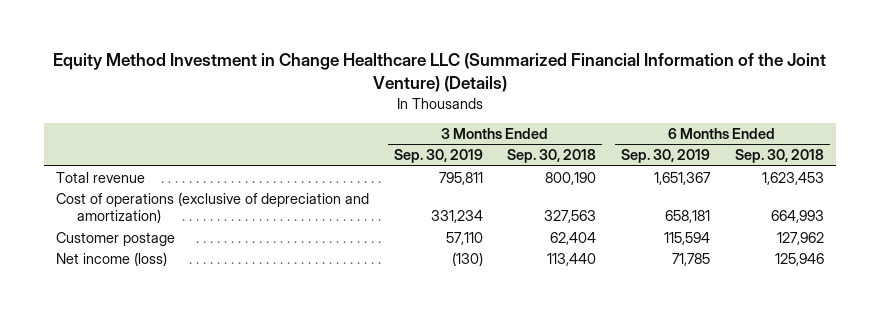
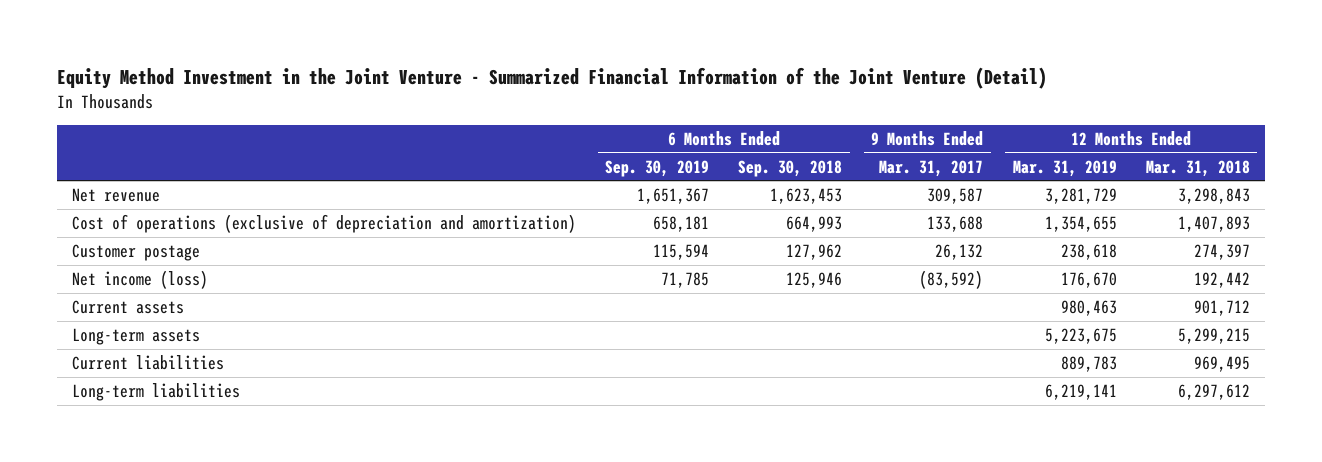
- Equity Method Investment in Change Healthcare LLC (Summarized Financial Information of the Joint Venture) (Details)
+ Equity Method Investment in the Joint Venture - Summarized Financial Information of the Joint Venture (Detail)
- | 3 Months Ended Sep. 30, 2019 | 3 Months Ended Sep. 30, 2018 | 6 Months Ended Sep. 30, 2019 | 6 Months Ended Sep. 30, 2018
+ | 6 Months Ended Sep. 30, 2019 | 6 Months Ended Sep. 30, 2018 | 9 Months Ended Mar. 31, 2017 | 12 Months Ended Mar. 31, 2019 | 12 Months Ended Mar. 31, 2018
- Total revenue | 795,811 | 800,190 | 1,651,367 | 1,623,453
+ Net revenue | 1,651,367 | 1,623,453 | 309,587 | 3,281,729 | 3,298,843
+ Current assets | | | | 980,463 | 901,712
+ Long-term assets | | | | 5,223,675 | 5,299,215
+ Current liabilities | | | | 889,783 | 969,495
+ Long-term liabilities | | | | 6,219,141 | 6,297,612

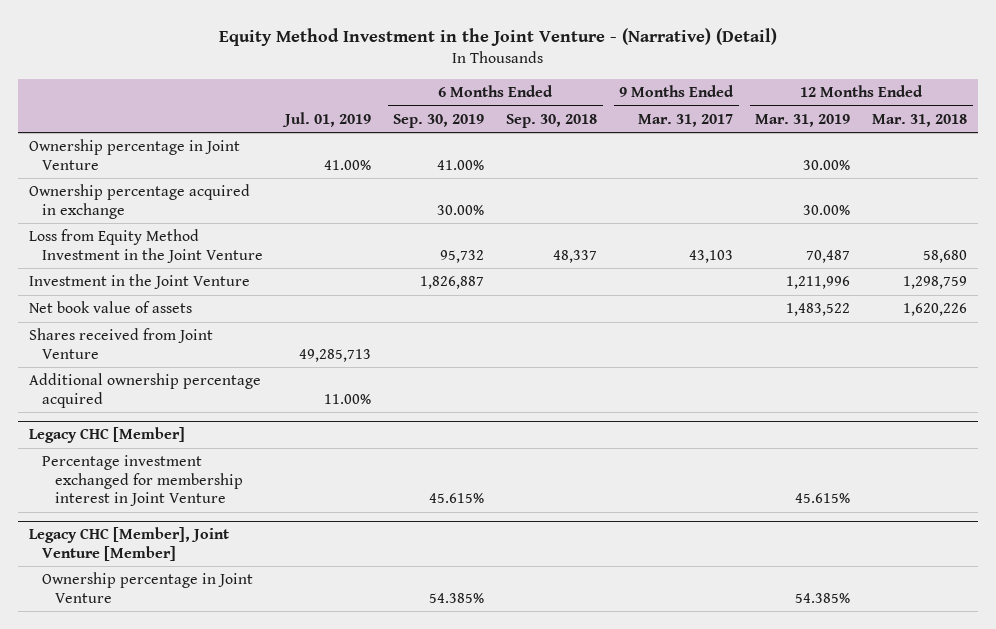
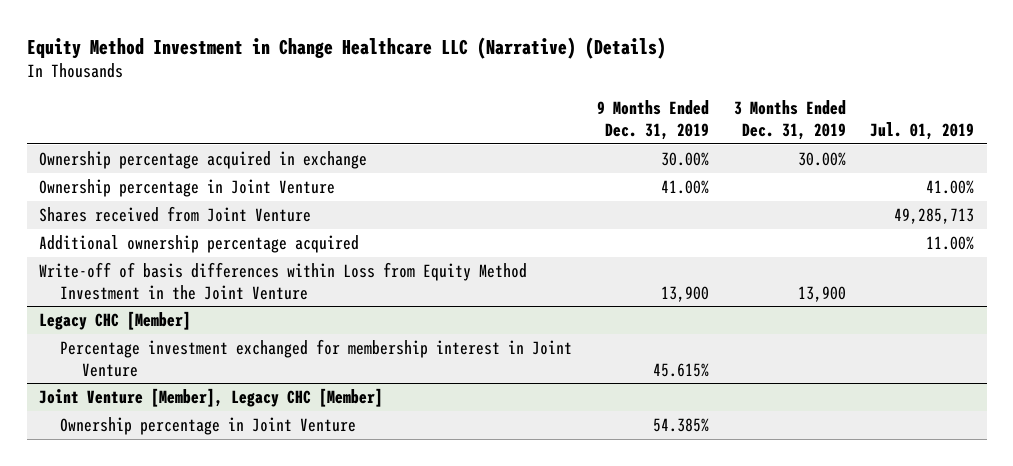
- Equity Method Investment in the Joint Venture - (Narrative) (Detail)
+ Equity Method Investment in Change Healthcare LLC (Narrative) (Details)
- | Jul. 01, 2019 | 6 Months Ended Sep. 30, 2019 | 6 Months Ended Sep. 30, 2018 | 9 Months Ended Mar. 31, 2017 | 12 Months Ended Mar. 31, 2019 | 12 Months Ended Mar. 31, 2018
+ | 9 Months Ended Dec. 31, 2019 | 3 Months Ended Dec. 31, 2019 | Jul. 01, 2019
- Loss from Equity Method Investment in the Joint Venture | | 95,732 | 48,337 | 43,103 | 70,487 | 58,680
- Investment in the Joint Venture | | 1,826,887 | | | 1,211,996 | 1,298,759
- Net book value of assets | | | | | 1,483,522 | 1,620,226
moved down: Ownership percentage in Joint Venture | 41.00% | | 41.00%
+ Write-off of basis differences within Loss from Equity Method Investment in the Joint Venture | 13,900 | 13,900 |
- Legacy CHC [Member], Joint Venture [Member]
+ Joint Venture [Member], Legacy CHC [Member]

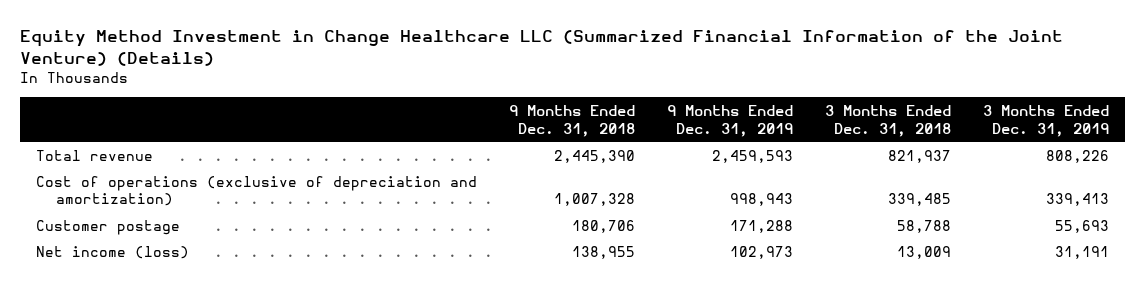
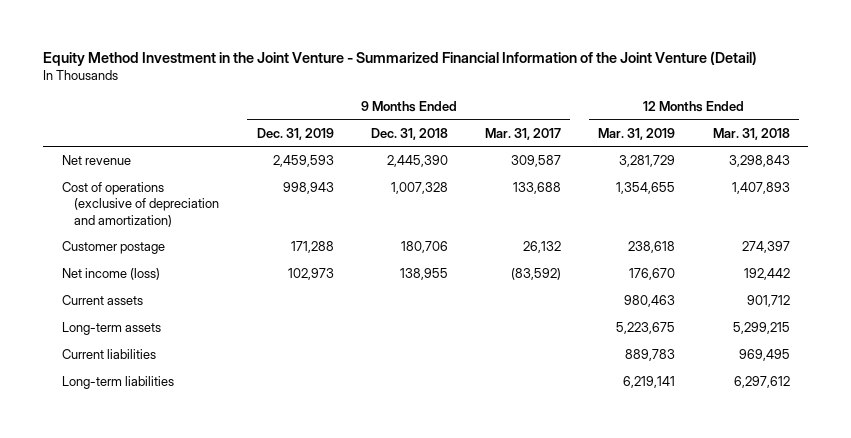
- Equity Method Investment in Change Healthcare LLC (Summarized Financial Information of the Joint Venture) (Details)
+ Equity Method Investment in the Joint Venture - Summarized Financial Information of the Joint Venture (Detail)
- | 9 Months Ended Dec. 31, 2018 | 9 Months Ended Dec. 31, 2019 | 3 Months Ended Dec. 31, 2018 | 3 Months Ended Dec. 31, 2019
+ | 9 Months Ended Dec. 31, 2019 | 9 Months Ended Dec. 31, 2018 | 9 Months Ended Mar. 31, 2017 | 12 Months Ended Mar. 31, 2019 | 12 Months Ended Mar. 31, 2018
- Total revenue | 2,445,390 | 2,459,593 | 821,937 | 808,226
+ Net revenue | 2,459,593 | 2,445,390 | 309,587 | 3,281,729 | 3,298,843
+ Current assets | | | | 980,463 | 901,712
+ Long-term assets | | | | 5,223,675 | 5,299,215
+ Current liabilities | | | | 889,783 | 969,495
+ Long-term liabilities | | | | 6,219,141 | 6,297,612

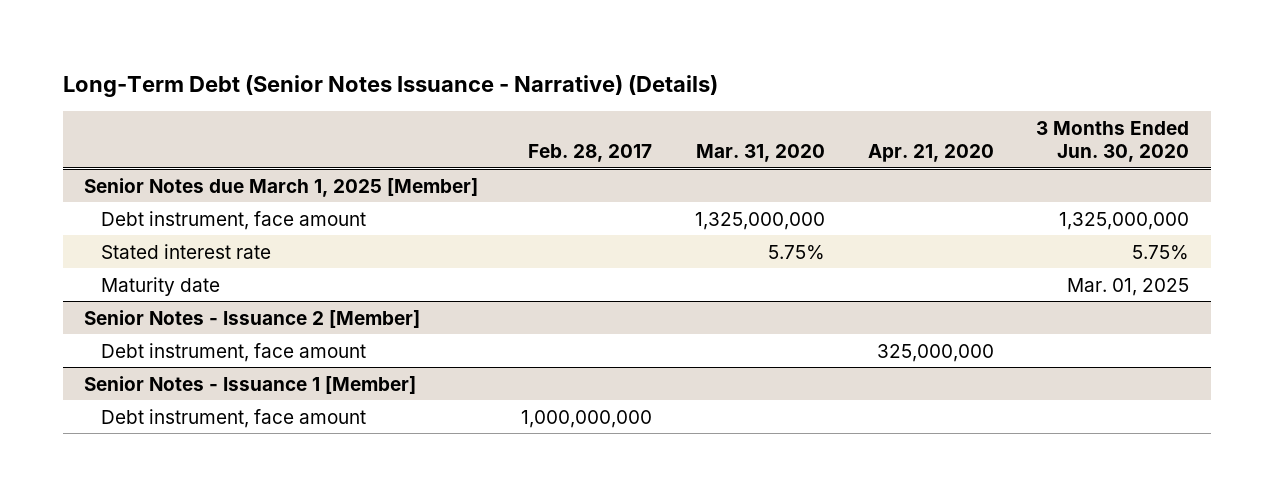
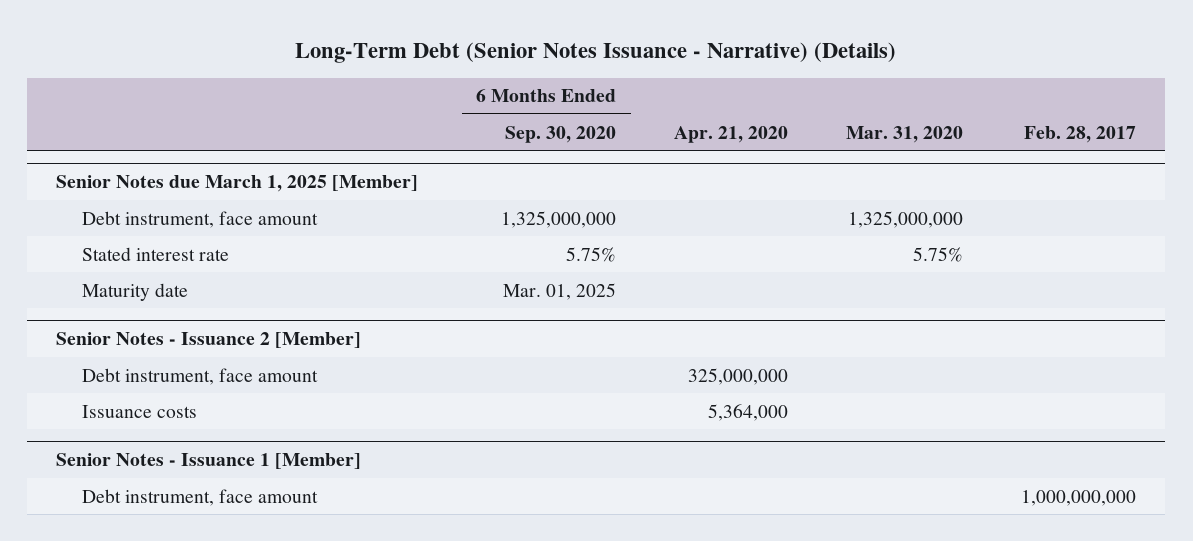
- | Feb. 28, 2017 | Mar. 31, 2020 | Apr. 21, 2020 | 3 Months Ended Jun. 30, 2020
+ | 6 Months Ended Sep. 30, 2020 | Apr. 21, 2020 | Mar. 31, 2020 | Feb. 28, 2017
@ Senior Notes - Issuance 2 [Member]
+ Issuance costs | | 5,364,000 | |

